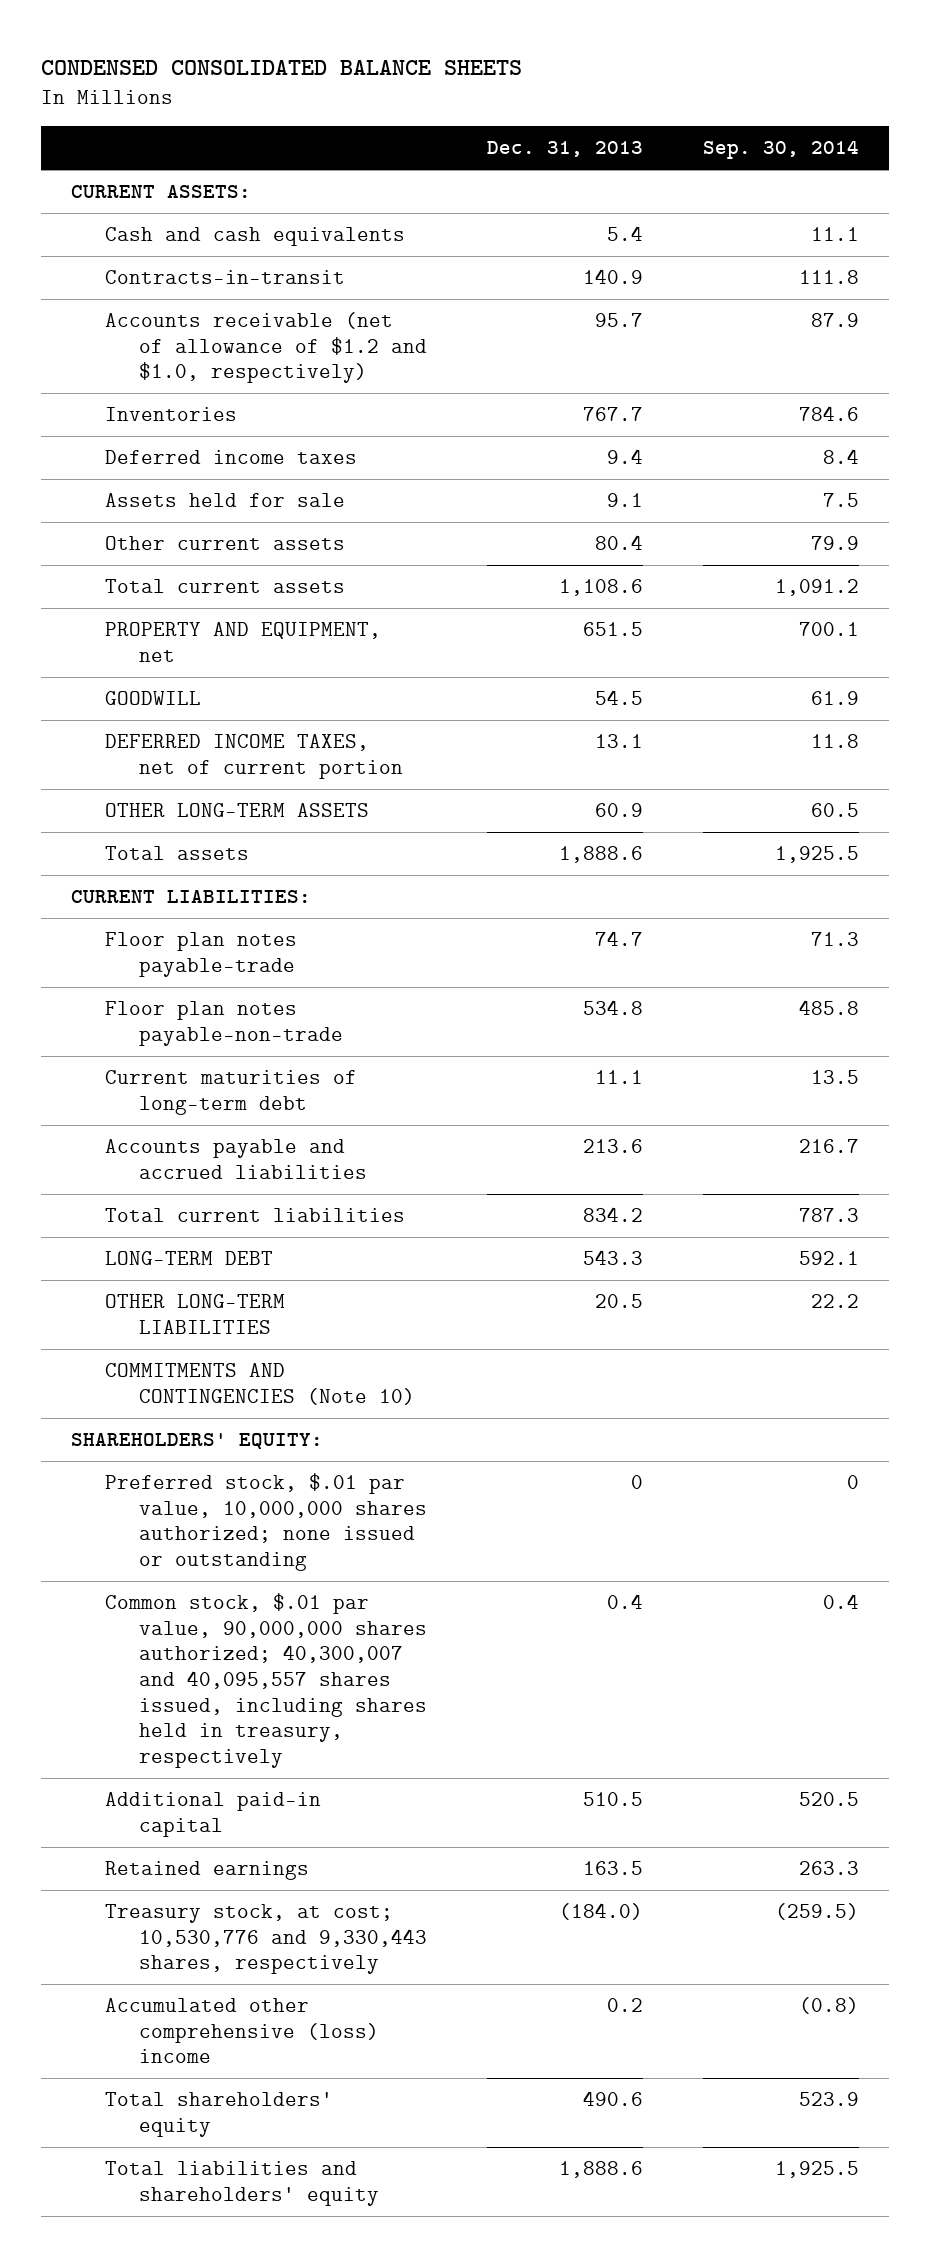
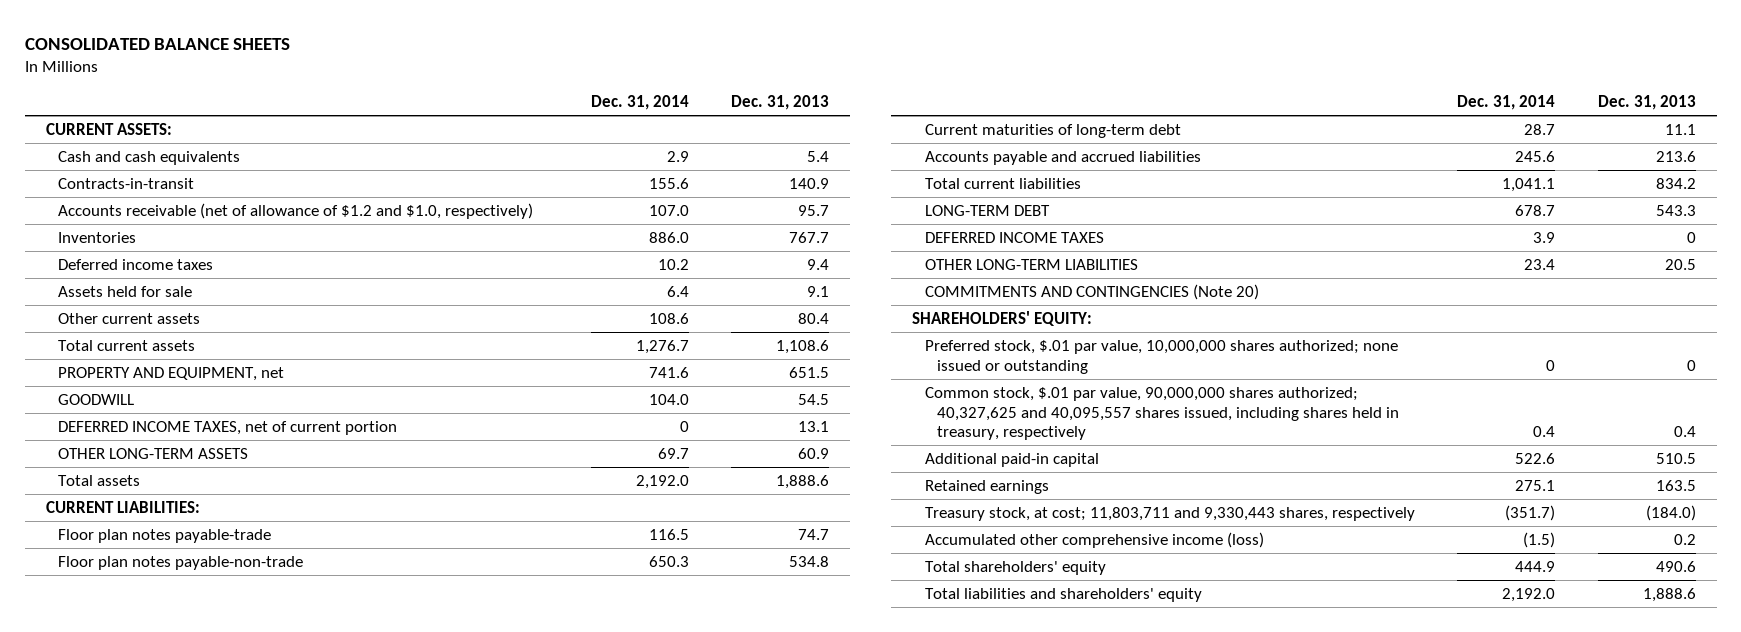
- CONDENSED CONSOLIDATED BALANCE SHEETS
+ CONSOLIDATED BALANCE SHEETS
- | Dec. 31, 2013 | Sep. 30, 2014
+ | Dec. 31, 2014 | Dec. 31, 2013
+ DEFERRED INCOME TAXES | 3.9 | 0
- COMMITMENTS AND CONTINGENCIES (Note 10)
+ COMMITMENTS AND CONTINGENCIES (Note 20)
- Common stock, $.01 par value, 90,000,000 shares authorized; 40,300,007 and 40,095,557 shares issued, including shares held in treasury, respectively | 0.4 | 0.4
+ Common stock, $.01 par value, 90,000,000 shares authorized; 40,327,625 and 40,095,557 shares issued, including shares held in treasury, respectively | 0.4 | 0.4
- Treasury stock, at cost; 10,530,776 and 9,330,443 shares, respectively | (184.0) | (259.5)
- Accumulated other comprehensive (loss) income | 0.2 | (0.8)
+ Treasury stock, at cost; 11,803,711 and 9,330,443 shares, respectively | (351.7) | (184.0)
+ Accumulated other comprehensive income (loss) | (1.5) | 0.2

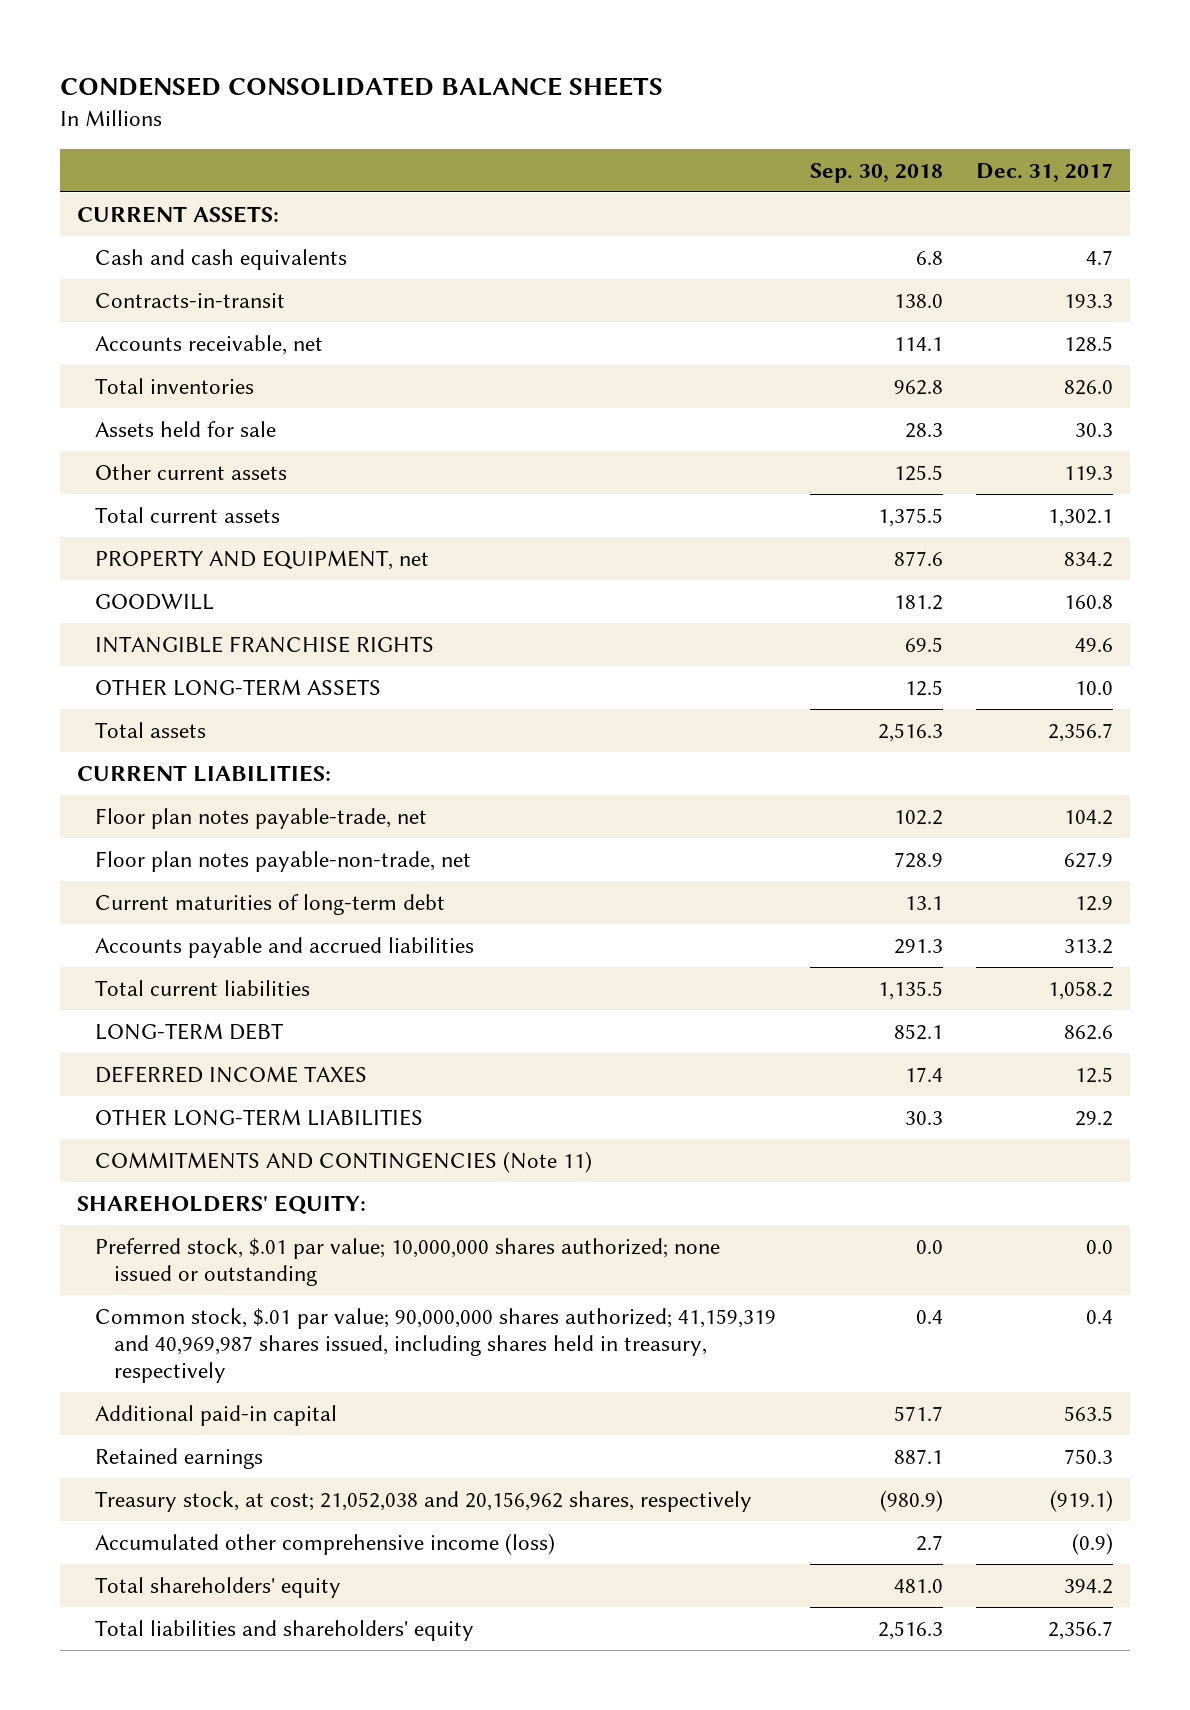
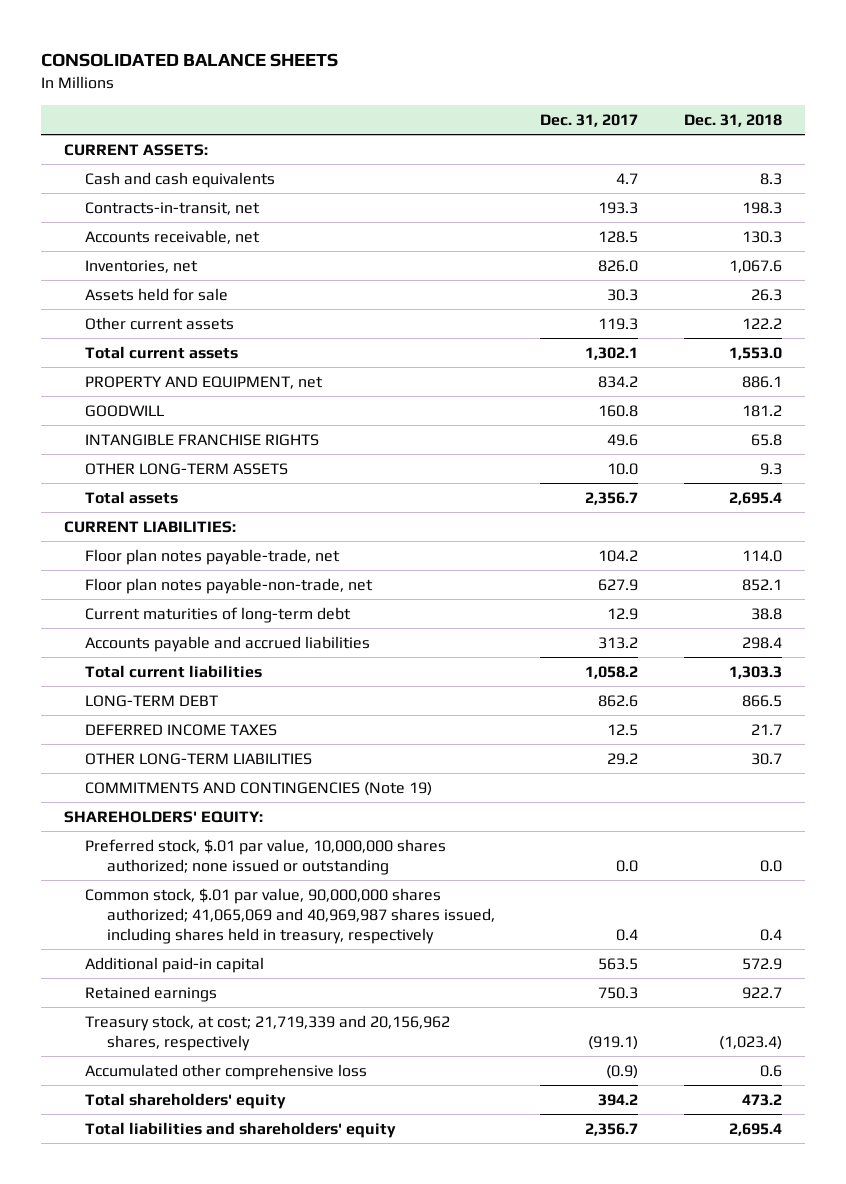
- CONDENSED CONSOLIDATED BALANCE SHEETS
+ CONSOLIDATED BALANCE SHEETS
- | Sep. 30, 2018 | Dec. 31, 2017
+ | Dec. 31, 2017 | Dec. 31, 2018
- Contracts-in-transit | 138.0 | 193.3
+ Contracts-in-transit, net | 193.3 | 198.3
- Total inventories | 962.8 | 826.0
+ Inventories, net | 826.0 | 1,067.6
- COMMITMENTS AND CONTINGENCIES (Note 11)
+ COMMITMENTS AND CONTINGENCIES (Note 19)
- Preferred stock, $.01 par value; 10,000,000 shares authorized; none issued or outstanding | 0.0 | 0.0
- Common stock, $.01 par value; 90,000,000 shares authorized; 41,159,319 and 40,969,987 shares issued, including shares held in treasury, respectively | 0.4 | 0.4
+ Preferred stock, $.01 par value, 10,000,000 shares authorized; none issued or outstanding | 0.0 | 0.0
+ Common stock, $.01 par value, 90,000,000 shares authorized; 41,065,069 and 40,969,987 shares issued, including shares held in treasury, respectively | 0.4 | 0.4
- Treasury stock, at cost; 21,052,038 and 20,156,962 shares, respectively | (980.9) | (919.1)
- Accumulated other comprehensive income (loss) | 2.7 | (0.9)
+ Treasury stock, at cost; 21,719,339 and 20,156,962 shares, respectively | (919.1) | (1,023.4)
+ Accumulated other comprehensive loss | (0.9) | 0.6

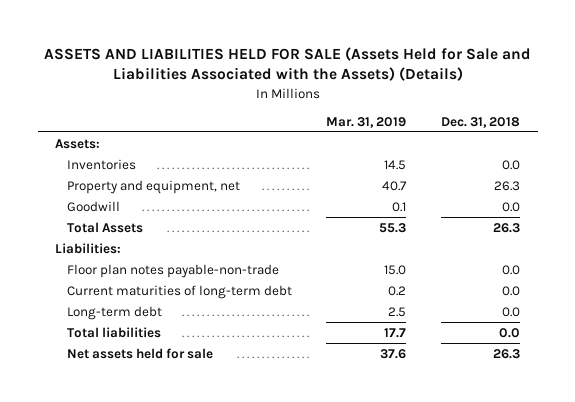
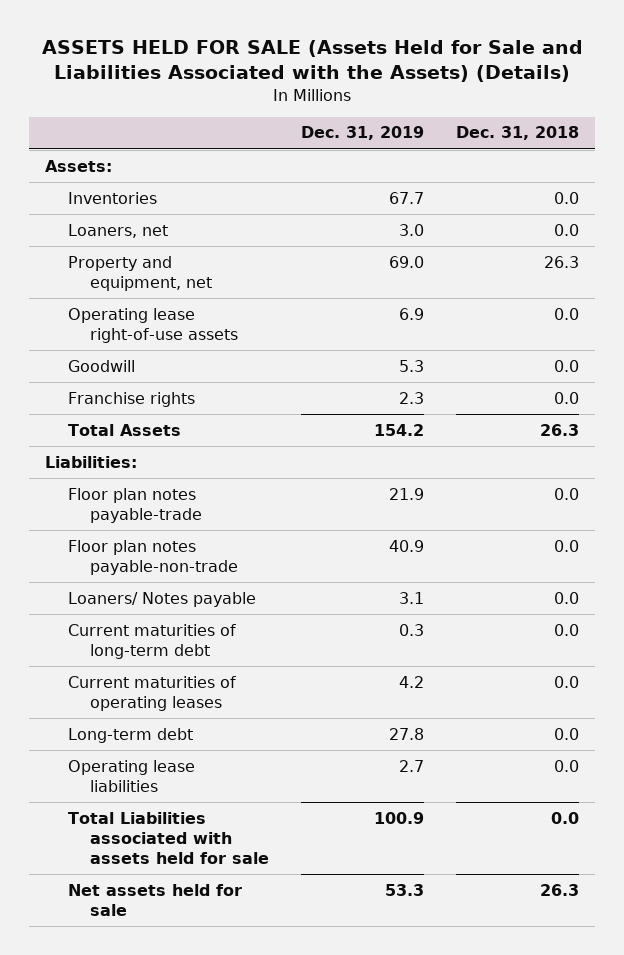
- ASSETS AND LIABILITIES HELD FOR SALE (Assets Held for Sale and Liabilities Associated with the Assets) (Details)
+ ASSETS HELD FOR SALE (Assets Held for Sale and Liabilities Associated with the Assets) (Details)
- | Mar. 31, 2019 | Dec. 31, 2018
+ | Dec. 31, 2019 | Dec. 31, 2018
+ Loaners, net | 3.0 | 0.0
+ Operating lease right-of-use assets | 6.9 | 0.0
+ Franchise rights | 2.3 | 0.0
+ Floor plan notes payable-trade | 21.9 | 0.0
+ Loaners/ Notes payable | 3.1 | 0.0
+ Current maturities of operating leases | 4.2 | 0.0
- Total liabilities | 17.7 | 0.0
+ Operating lease liabilities | 2.7 | 0.0
+ Total Liabilities associated with assets held for sale | 100.9 | 0.0

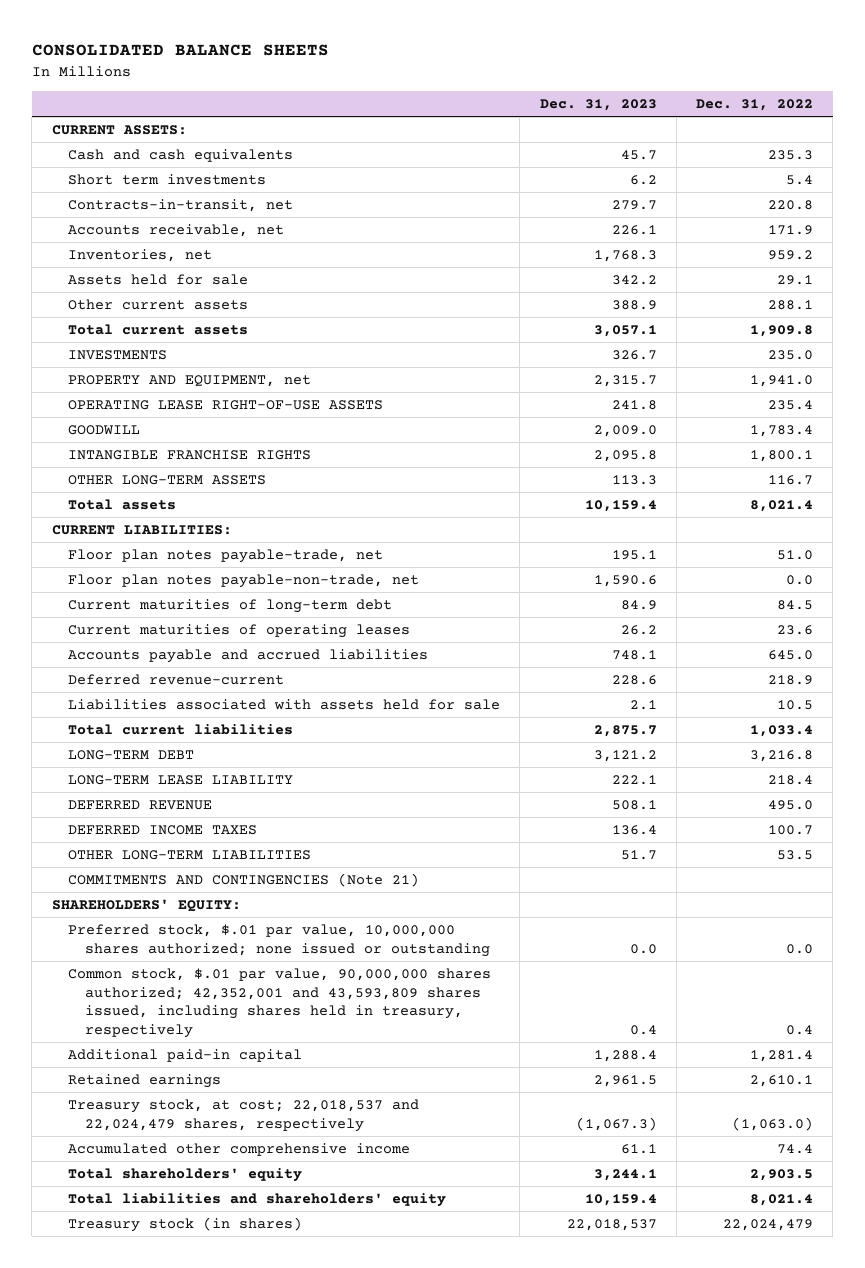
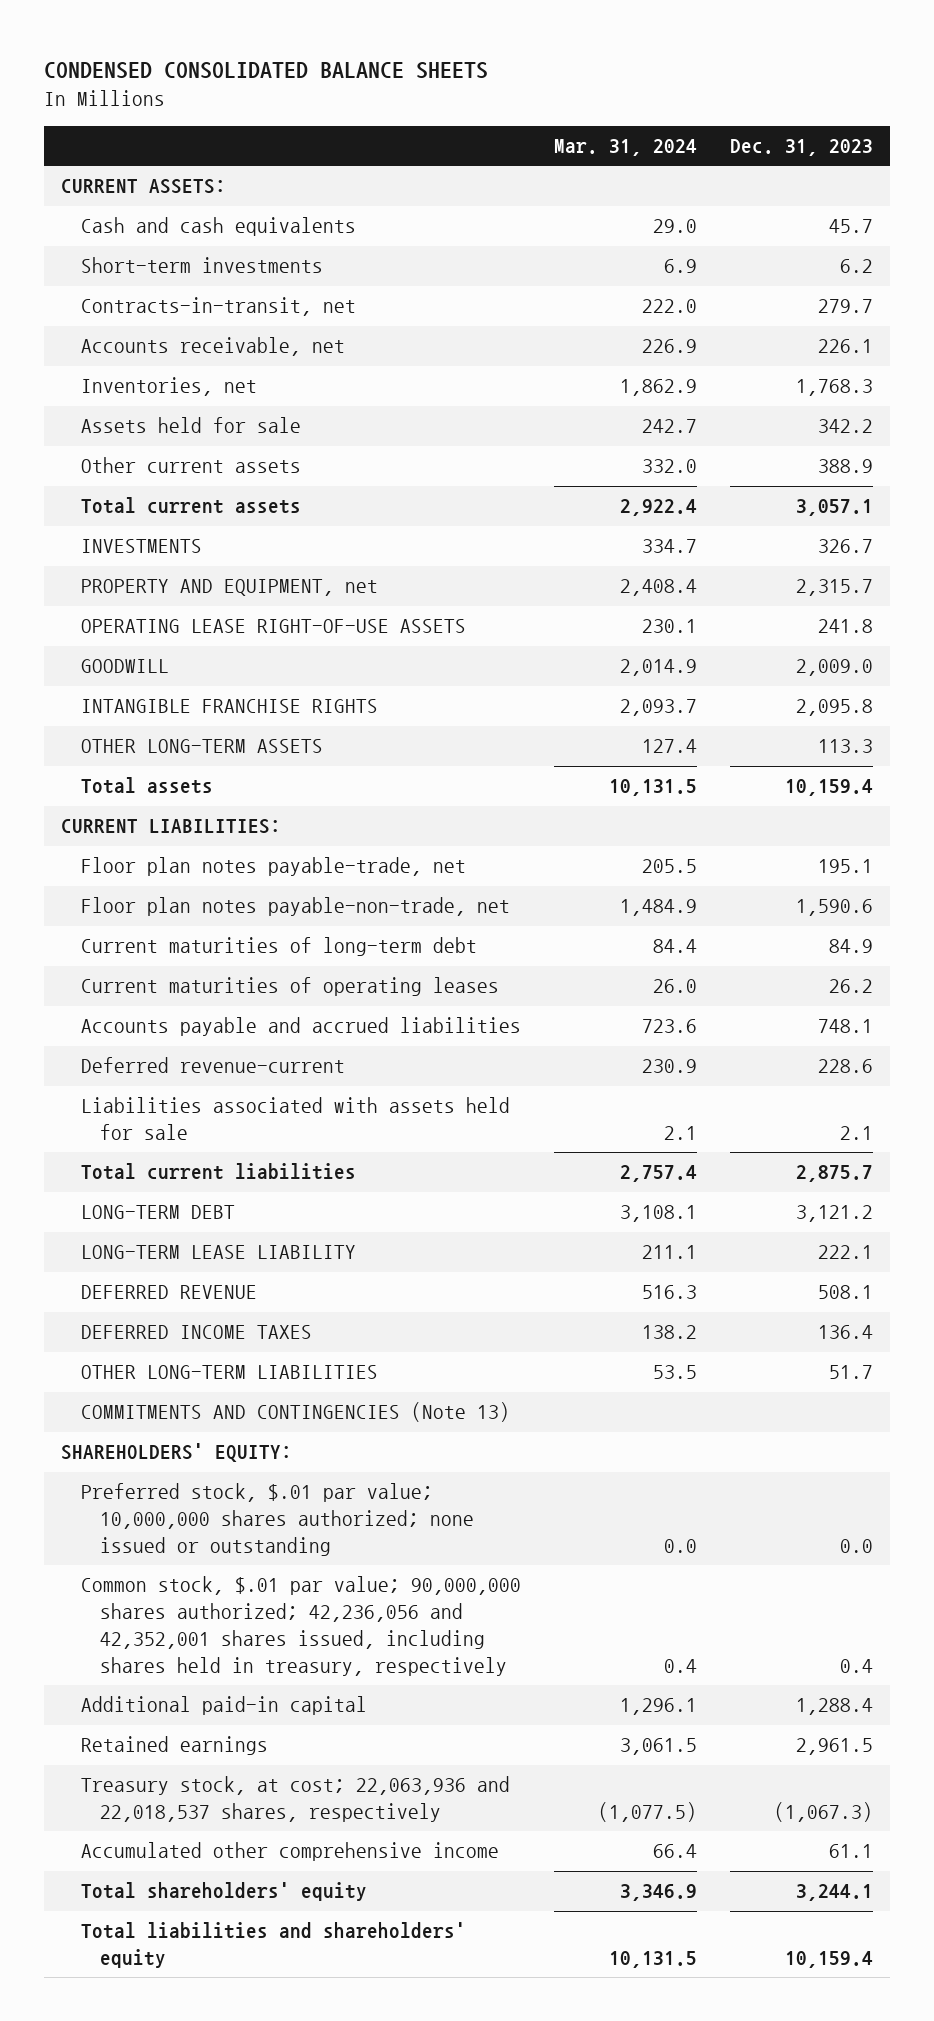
- CONSOLIDATED BALANCE SHEETS
+ CONDENSED CONSOLIDATED BALANCE SHEETS
- | Dec. 31, 2023 | Dec. 31, 2022
+ | Mar. 31, 2024 | Dec. 31, 2023
- Short term investments | 6.2 | 5.4
+ Short-term investments | 6.9 | 6.2
- COMMITMENTS AND CONTINGENCIES (Note 21)
+ COMMITMENTS AND CONTINGENCIES (Note 13)
- Preferred stock, $.01 par value, 10,000,000 shares authorized; none issued or outstanding | 0.0 | 0.0
- Common stock, $.01 par value, 90,000,000 shares authorized; 42,352,001 and 43,593,809 shares issued, including shares held in treasury, respectively | 0.4 | 0.4
+ Preferred stock, $.01 par value; 10,000,000 shares authorized; none issued or outstanding | 0.0 | 0.0
+ Common stock, $.01 par value; 90,000,000 shares authorized; 42,236,056 and 42,352,001 shares issued, including shares held in treasury, respectively | 0.4 | 0.4
- Treasury stock, at cost; 22,018,537 and 22,024,479 shares, respectively | (1,067.3) | (1,063.0)
+ Treasury stock, at cost; 22,063,936 and 22,018,537 shares, respectively | (1,077.5) | (1,067.3)
- Treasury stock (in shares) | 22,018,537 | 22,024,479

